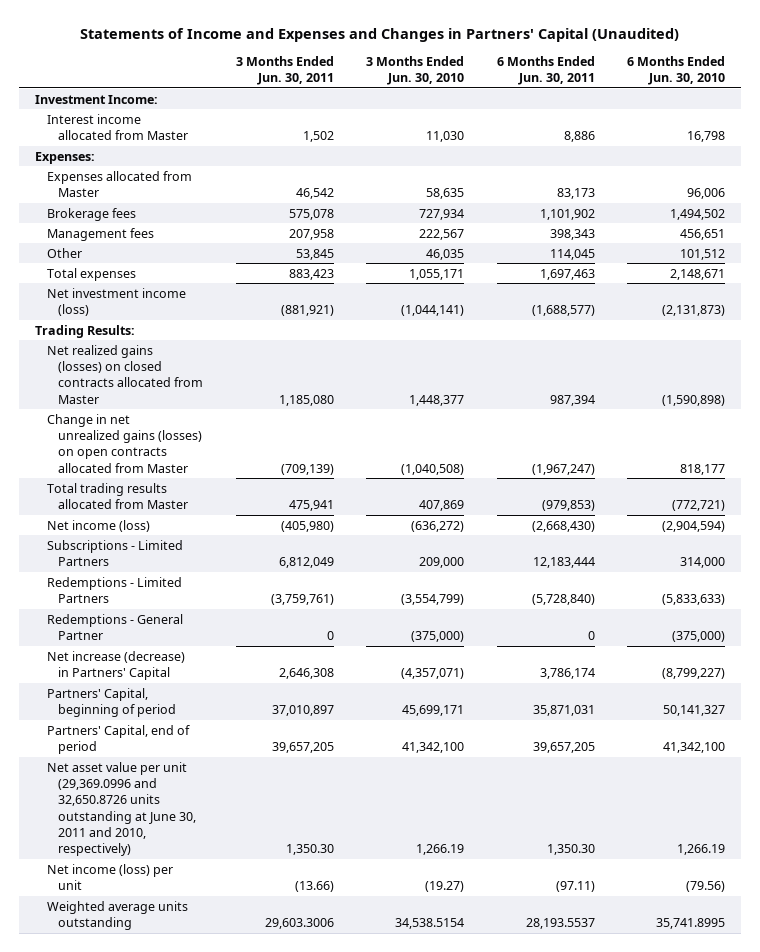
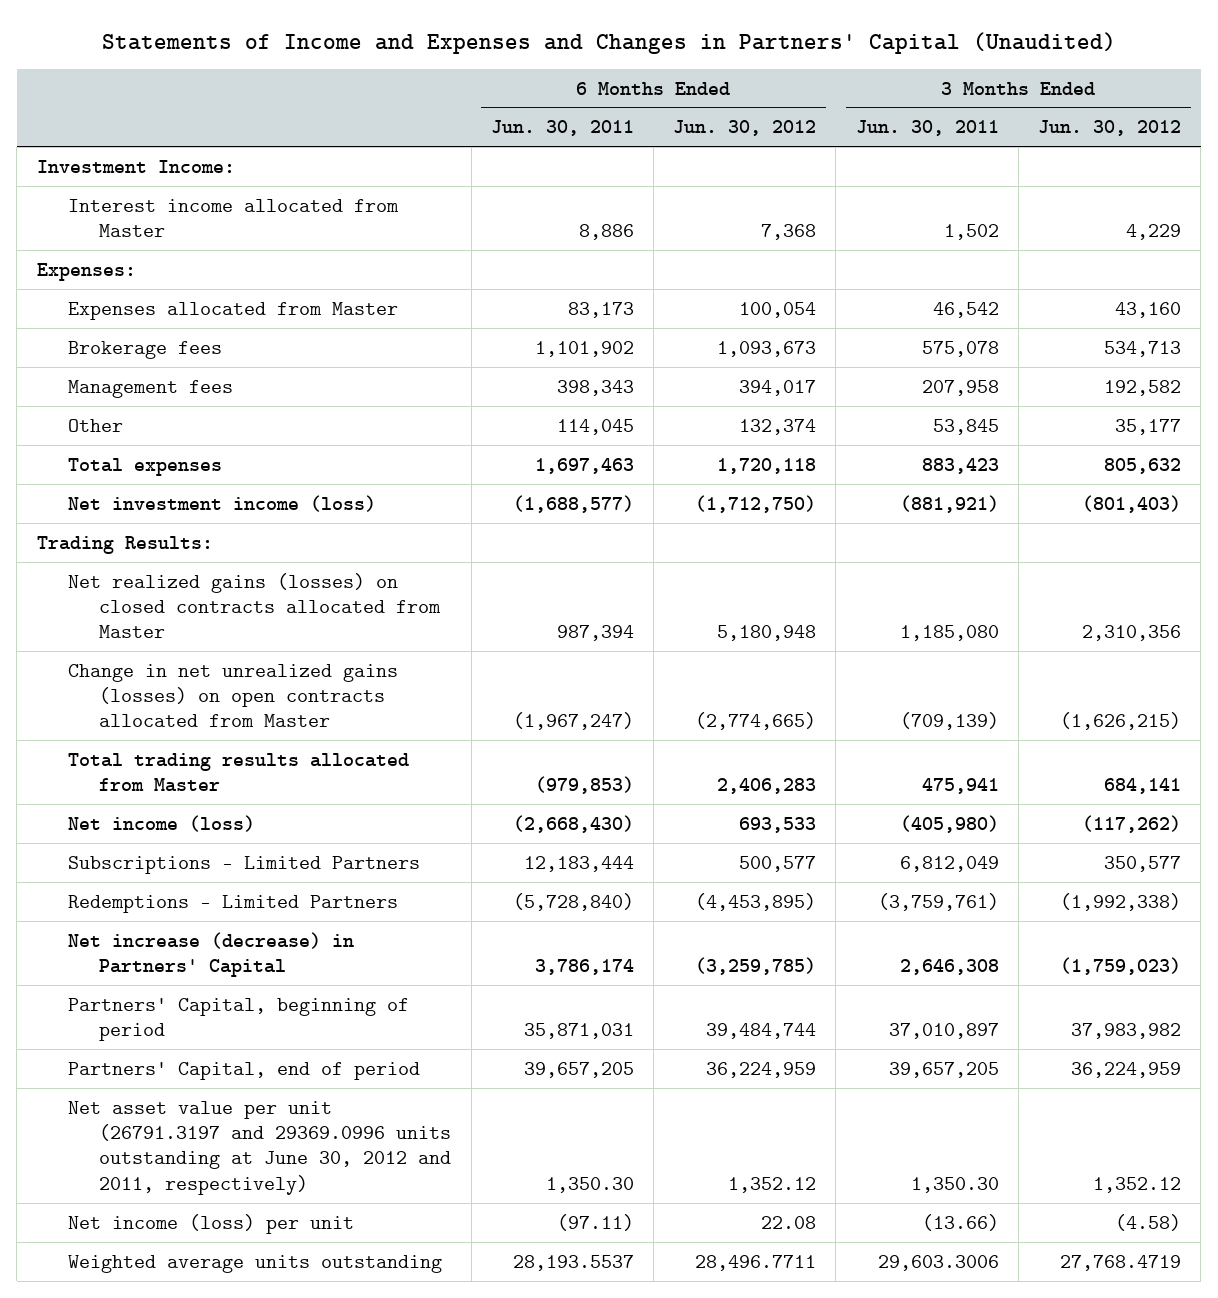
- | 3 Months Ended Jun. 30, 2011 | 3 Months Ended Jun. 30, 2010 | 6 Months Ended Jun. 30, 2011 | 6 Months Ended Jun. 30, 2010
+ | 6 Months Ended Jun. 30, 2011 | 6 Months Ended Jun. 30, 2012 | 3 Months Ended Jun. 30, 2011 | 3 Months Ended Jun. 30, 2012
- Redemptions - General Partner | 0 | (375,000) | 0 | (375,000)
- Net asset value per unit (29,369.0996 and 32,650.8726 units outstanding at June 30, 2011 and 2010, respectively) | 1,350.30 | 1,266.19 | 1,350.30 | 1,266.19
+ Net asset value per unit (26791.3197 and 29369.0996 units outstanding at June 30, 2012 and 2011, respectively) | 1,350.30 | 1,352.12 | 1,350.30 | 1,352.12

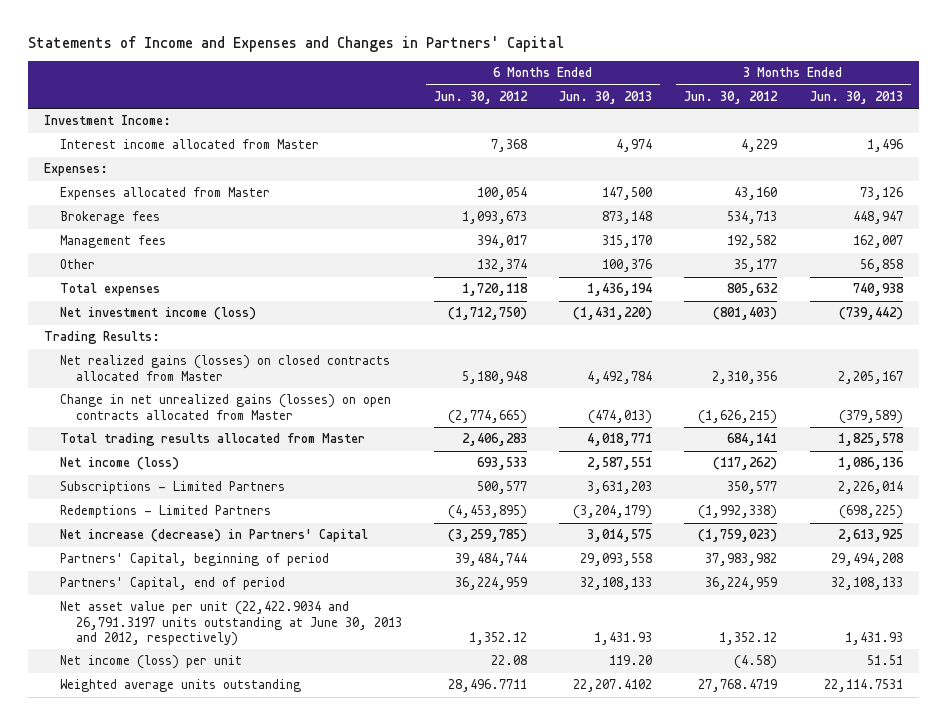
- Statements of Income and Expenses and Changes in Partners' Capital (Unaudited)
+ Statements of Income and Expenses and Changes in Partners' Capital
- | 6 Months Ended Jun. 30, 2011 | 6 Months Ended Jun. 30, 2012 | 3 Months Ended Jun. 30, 2011 | 3 Months Ended Jun. 30, 2012
+ | 6 Months Ended Jun. 30, 2012 | 6 Months Ended Jun. 30, 2013 | 3 Months Ended Jun. 30, 2012 | 3 Months Ended Jun. 30, 2013
- Net asset value per unit (26791.3197 and 29369.0996 units outstanding at June 30, 2012 and 2011, respectively) | 1,350.30 | 1,352.12 | 1,350.30 | 1,352.12
+ Net asset value per unit (22,422.9034 and 26,791.3197 units outstanding at June 30, 2013 and 2012, respectively) | 1,352.12 | 1,431.93 | 1,352.12 | 1,431.93

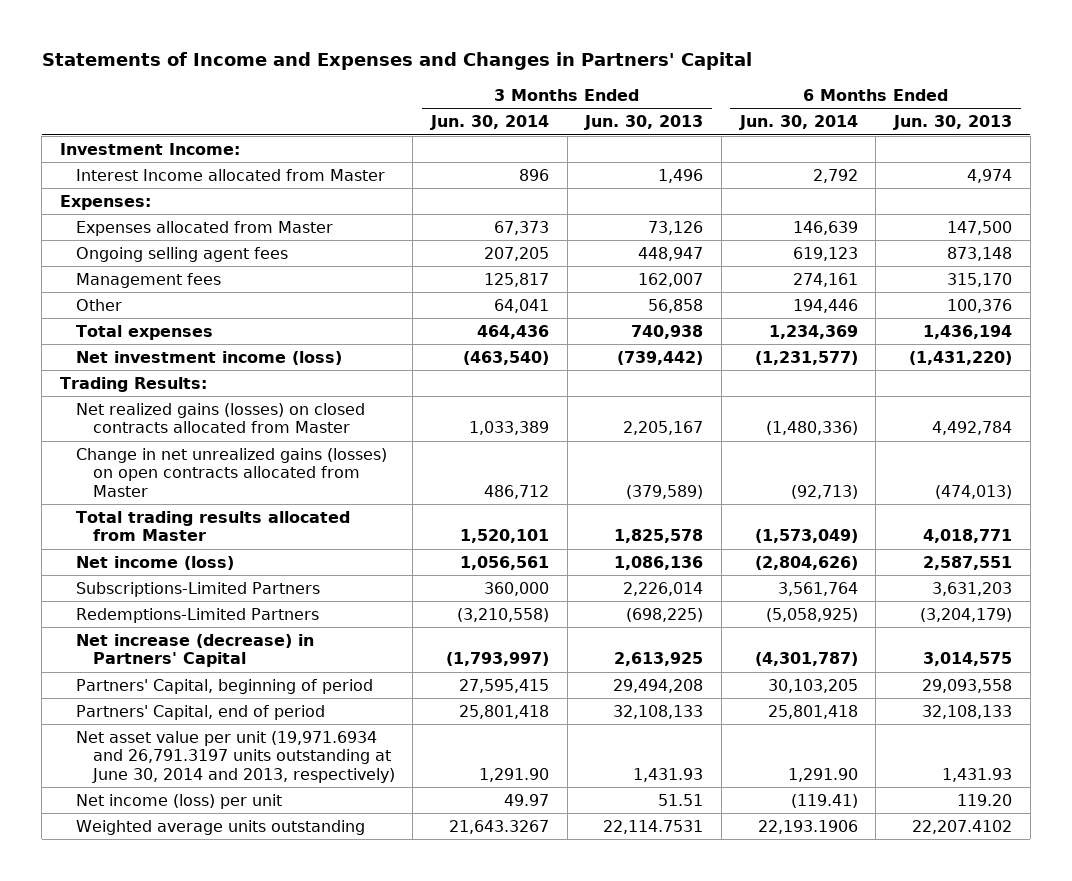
- | 6 Months Ended Jun. 30, 2012 | 6 Months Ended Jun. 30, 2013 | 3 Months Ended Jun. 30, 2012 | 3 Months Ended Jun. 30, 2013
+ | 3 Months Ended Jun. 30, 2014 | 3 Months Ended Jun. 30, 2013 | 6 Months Ended Jun. 30, 2014 | 6 Months Ended Jun. 30, 2013
- Interest income allocated from Master | 7,368 | 4,974 | 4,229 | 1,496
+ Interest Income allocated from Master | 896 | 1,496 | 2,792 | 4,974
- Brokerage fees | 1,093,673 | 873,148 | 534,713 | 448,947
+ Ongoing selling agent fees | 207,205 | 448,947 | 619,123 | 873,148
- Subscriptions - Limited Partners | 500,577 | 3,631,203 | 350,577 | 2,226,014
- Redemptions - Limited Partners | (4,453,895) | (3,204,179) | (1,992,338) | (698,225)
+ Subscriptions-Limited Partners | 360,000 | 2,226,014 | 3,561,764 | 3,631,203
+ Redemptions-Limited Partners | (3,210,558) | (698,225) | (5,058,925) | (3,204,179)
- Net asset value per unit (22,422.9034 and 26,791.3197 units outstanding at June 30, 2013 and 2012, respectively) | 1,352.12 | 1,431.93 | 1,352.12 | 1,431.93
+ Net asset value per unit (19,971.6934 and 26,791.3197 units outstanding at June 30, 2014 and 2013, respectively) | 1,291.90 | 1,431.93 | 1,291.90 | 1,431.93

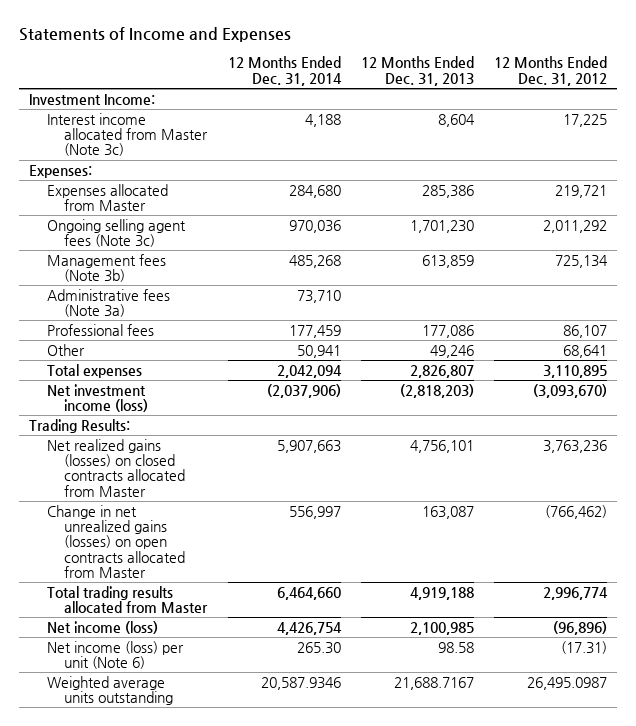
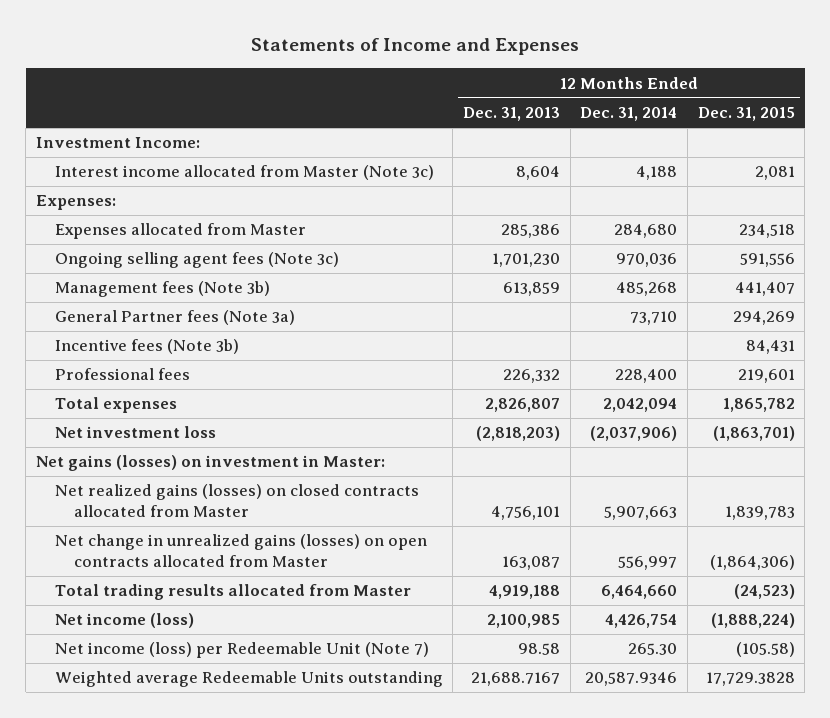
- | 12 Months Ended Dec. 31, 2014 | 12 Months Ended Dec. 31, 2013 | 12 Months Ended Dec. 31, 2012
+ | 12 Months Ended Dec. 31, 2013 | 12 Months Ended Dec. 31, 2014 | 12 Months Ended Dec. 31, 2015
- Administrative fees (Note 3a) | 73,710 | |
- Professional fees | 177,459 | 177,086 | 86,107
- Other | 50,941 | 49,246 | 68,641
+ General Partner fees (Note 3a) | | 73,710 | 294,269
+ Incentive fees (Note 3b) | | | 84,431
+ Professional fees | 226,332 | 228,400 | 219,601
- Net investment income (loss) | (2,037,906) | (2,818,203) | (3,093,670)
- Trading Results:
+ Net investment loss | (2,818,203) | (2,037,906) | (1,863,701)
+ Net gains (losses) on investment in Master:
- Change in net unrealized gains (losses) on open contracts allocated from Master | 556,997 | 163,087 | (766,462)
+ Net change in unrealized gains (losses) on open contracts allocated from Master | 163,087 | 556,997 | (1,864,306)
- Net income (loss) per unit (Note 6) | 265.30 | 98.58 | (17.31)
- Weighted average units outstanding | 20,587.9346 | 21,688.7167 | 26,495.0987
+ Net income (loss) per Redeemable Unit (Note 7) | 98.58 | 265.30 | (105.58)
+ Weighted average Redeemable Units outstanding | 21,688.7167 | 20,587.9346 | 17,729.3828

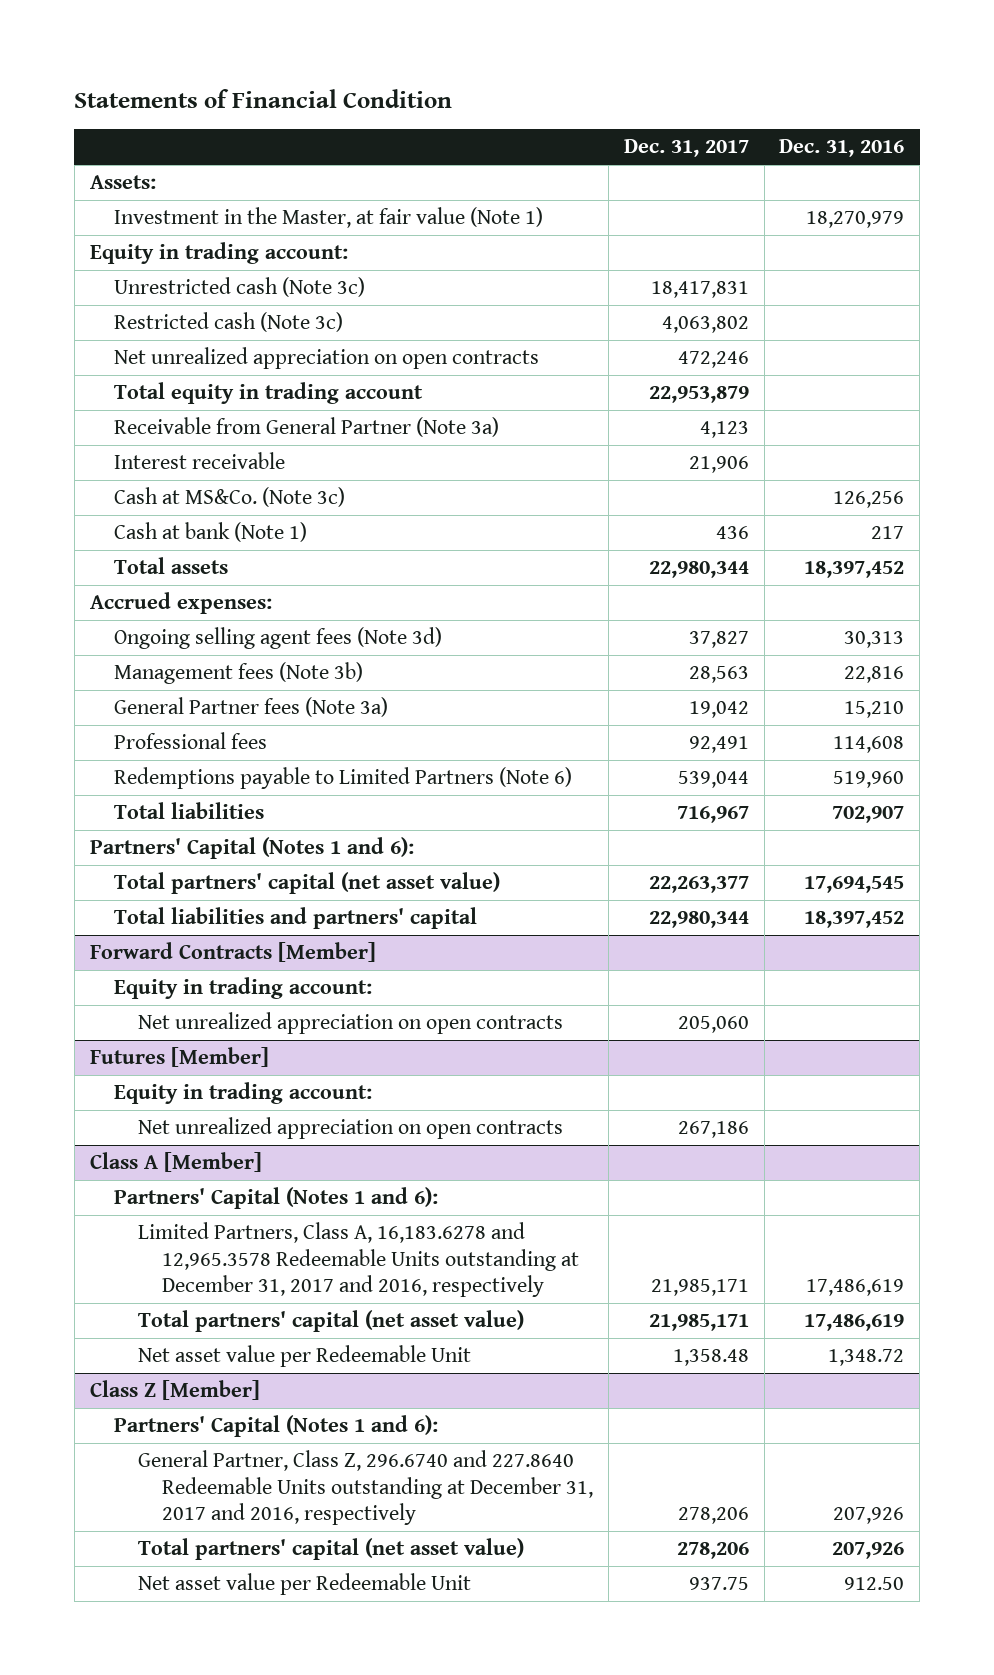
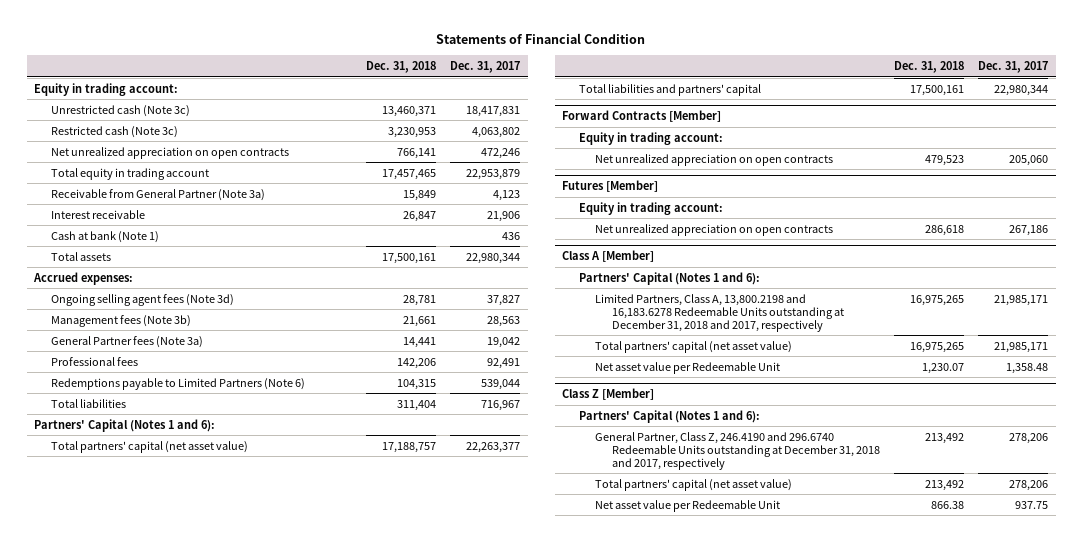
- | Dec. 31, 2017 | Dec. 31, 2016
+ | Dec. 31, 2018 | Dec. 31, 2017
- Assets:
- Investment in the Master, at fair value (Note 1) | | 18,270,979
- Cash at MS&Co. (Note 3c) | | 126,256
@ Class A [Member]
- Limited Partners, Class A, 16,183.6278 and 12,965.3578 Redeemable Units outstanding at December 31, 2017 and 2016, respectively | 21,985,171 | 17,486,619
+ Limited Partners, Class A, 13,800.2198 and 16,183.6278 Redeemable Units outstanding at December 31, 2018 and 2017, respectively | 16,975,265 | 21,985,171
@ Class Z [Member]
- General Partner, Class Z, 296.6740 and 227.8640 Redeemable Units outstanding at December 31, 2017 and 2016, respectively | 278,206 | 207,926
+ General Partner, Class Z, 246.4190 and 296.6740 Redeemable Units outstanding at December 31, 2018 and 2017, respectively | 213,492 | 278,206

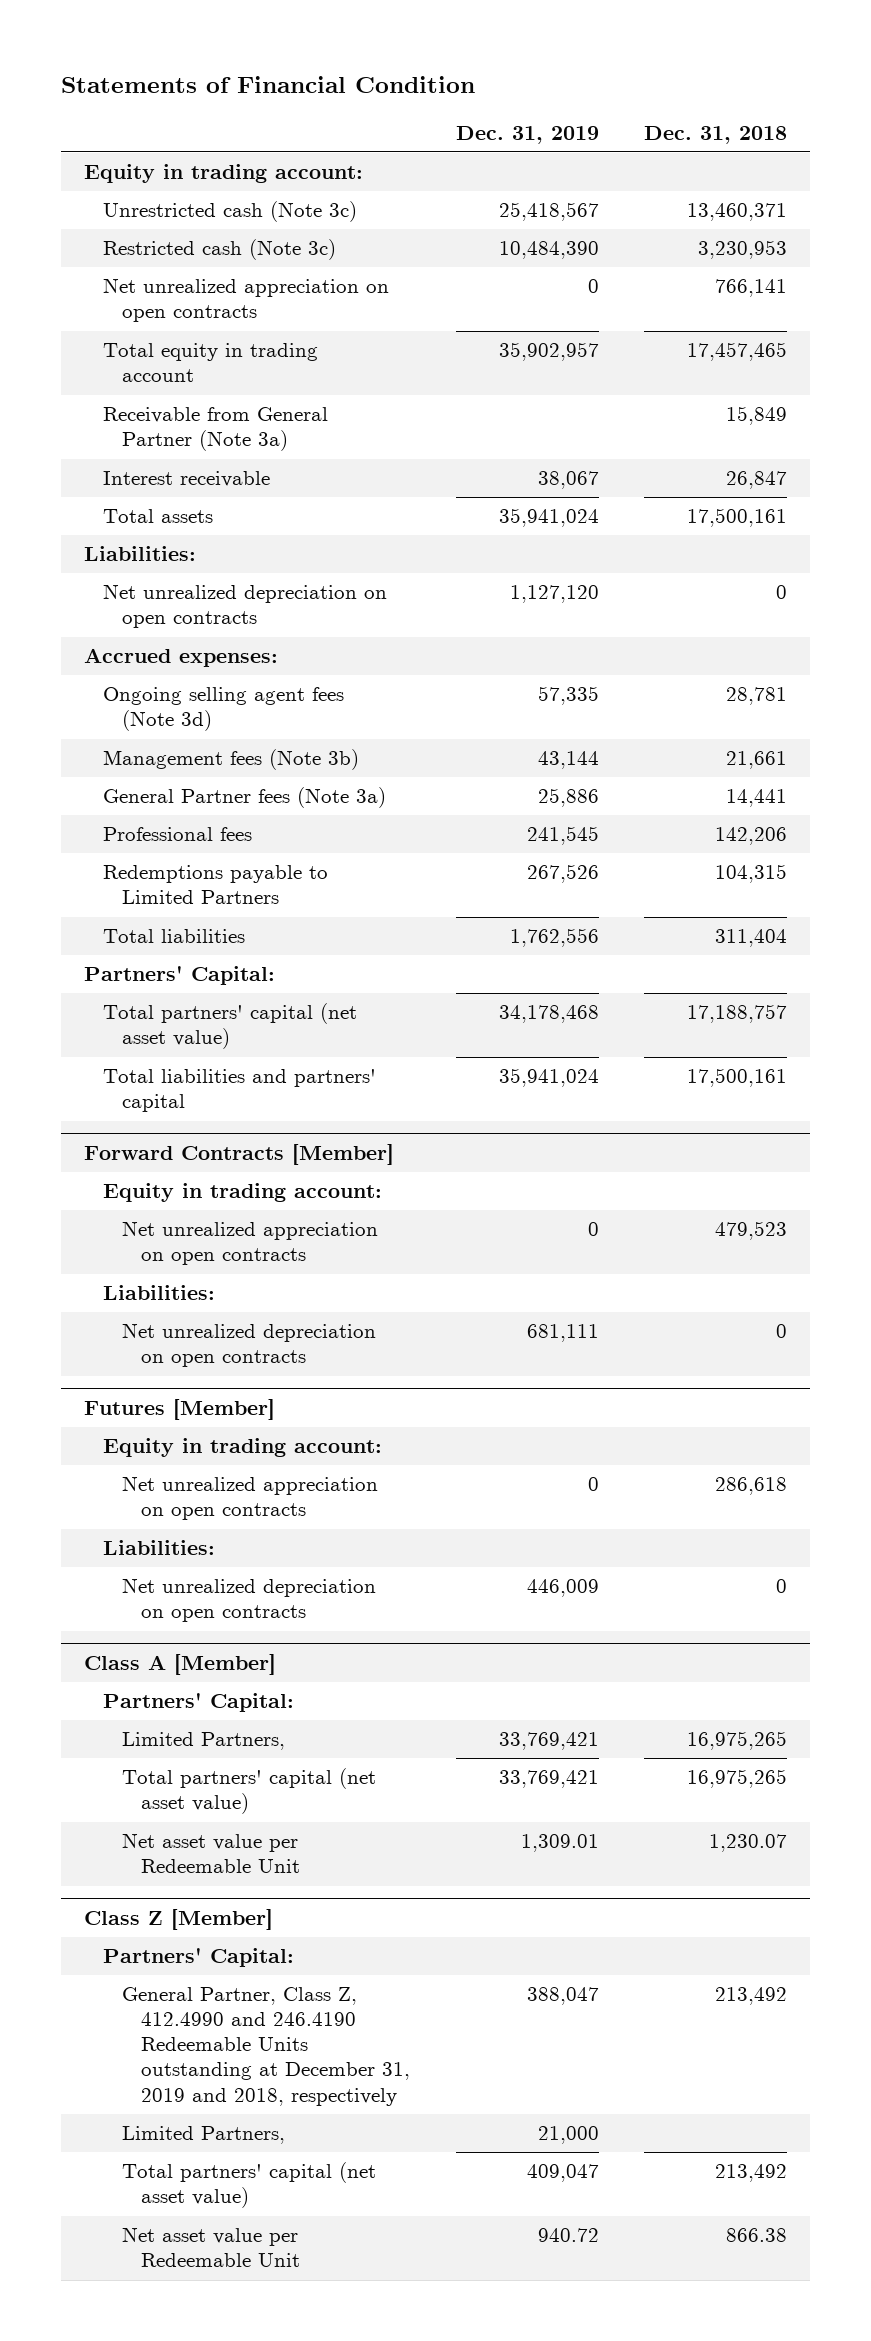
- | Dec. 31, 2018 | Dec. 31, 2017
+ | Dec. 31, 2019 | Dec. 31, 2018
- Cash at bank (Note 1) | | 436
+ Liabilities:
+ Net unrealized depreciation on open contracts | 1,127,120 | 0
- Redemptions payable to Limited Partners (Note 6) | 104,315 | 539,044
+ Redemptions payable to Limited Partners | 267,526 | 104,315
- Partners' Capital (Notes 1 and 6):
+ Partners' Capital:
@ Forward Contracts [Member]
+ Liabilities:
+ Net unrealized depreciation on open contracts | 681,111 | 0
@ Futures [Member]
+ Liabilities:
+ Net unrealized depreciation on open contracts | 446,009 | 0
@ Class A [Member]
- Partners' Capital (Notes 1 and 6):
- Limited Partners, Class A, 13,800.2198 and 16,183.6278 Redeemable Units outstanding at December 31, 2018 and 2017, respectively | 16,975,265 | 21,985,171
+ Partners' Capital:
+ Limited Partners, | 33,769,421 | 16,975,265
@ Class Z [Member]
- Partners' Capital (Notes 1 and 6):
- General Partner, Class Z, 246.4190 and 296.6740 Redeemable Units outstanding at December 31, 2018 and 2017, respectively | 213,492 | 278,206
+ Partners' Capital:
+ General Partner, Class Z, 412.4990 and 246.4190 Redeemable Units outstanding at December 31, 2019 and 2018, respectively | 388,047 | 213,492
+ Limited Partners, | 21,000 |

